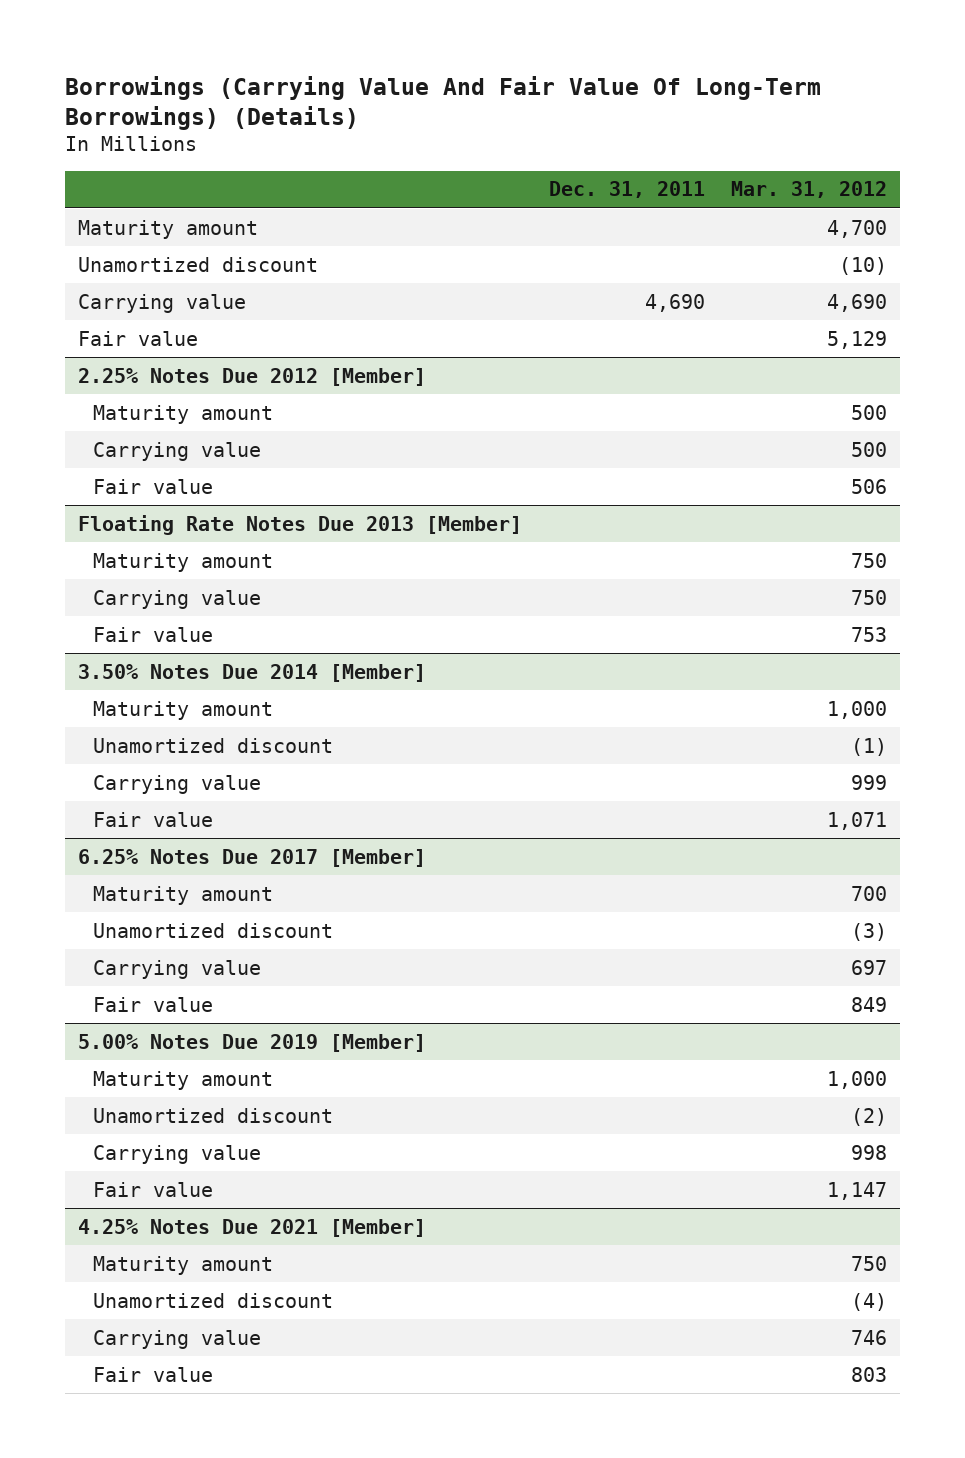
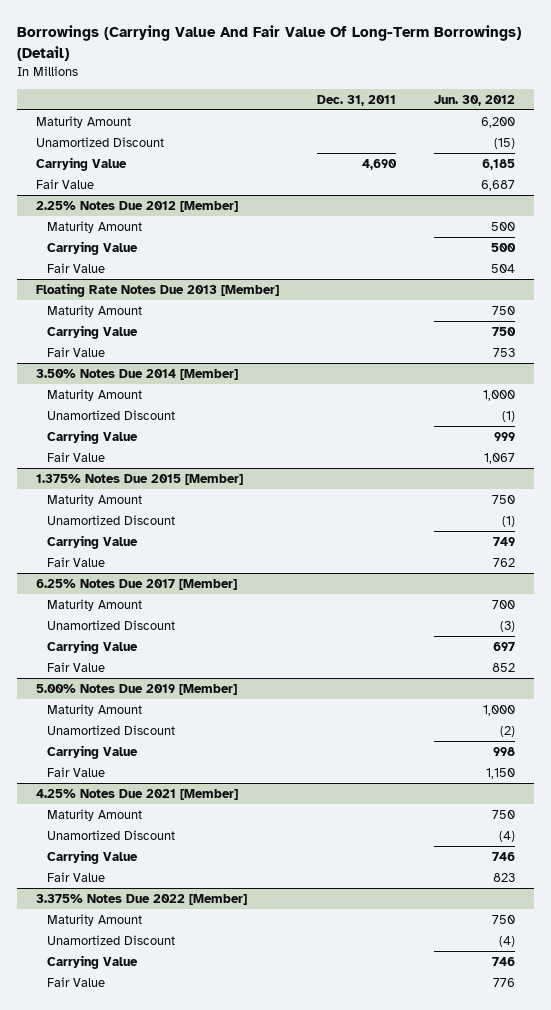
- Borrowings (Carrying Value And Fair Value Of Long-Term Borrowings) (Details)
+ Borrowings (Carrying Value And Fair Value Of Long-Term Borrowings) (Detail)
- | Dec. 31, 2011 | Mar. 31, 2012
+ | Dec. 31, 2011 | Jun. 30, 2012
- Maturity amount | | 4,700
- Unamortized discount | | (10)
- Carrying value | 4,690 | 4,690
- Fair value | | 5,129
+ Maturity Amount | | 6,200
+ Unamortized Discount | | (15)
+ Carrying Value | 4,690 | 6,185
+ Fair Value | | 6,687
@ 2.25% Notes Due 2012 [Member]
- Maturity amount | | 500
- Carrying value | | 500
- Fair value | | 506
+ Maturity Amount | | 500
+ Carrying Value | | 500
+ Fair Value | | 504
@ Floating Rate Notes Due 2013 [Member]
- Maturity amount | | 750
- Carrying value | | 750
- Fair value | | 753
+ Maturity Amount | | 750
+ Carrying Value | | 750
+ Fair Value | | 753
@ 3.50% Notes Due 2014 [Member]
- Maturity amount | | 1,000
- Unamortized discount | | (1)
- Carrying value | | 999
- Fair value | | 1,071
+ Maturity Amount | | 1,000
+ Unamortized Discount | | (1)
+ Carrying Value | | 999
+ Fair Value | | 1,067
+ 1.375% Notes Due 2015 [Member]
+ Maturity Amount | | 750
+ Unamortized Discount | | (1)
+ Carrying Value | | 749
+ Fair Value | | 762
@ 6.25% Notes Due 2017 [Member]
- Maturity amount | | 700
- Unamortized discount | | (3)
- Carrying value | | 697
- Fair value | | 849
+ Maturity Amount | | 700
+ Unamortized Discount | | (3)
+ Carrying Value | | 697
+ Fair Value | | 852
@ 5.00% Notes Due 2019 [Member]
- Maturity amount | | 1,000
- Unamortized discount | | (2)
- Carrying value | | 998
- Fair value | | 1,147
+ Maturity Amount | | 1,000
+ Unamortized Discount | | (2)
+ Carrying Value | | 998
+ Fair Value | | 1,150
@ 4.25% Notes Due 2021 [Member]
- Maturity amount | | 750
- Unamortized discount | | (4)
- Carrying value | | 746
- Fair value | | 803
+ Maturity Amount | | 750
+ Unamortized Discount | | (4)
+ Carrying Value | | 746
+ Fair Value | | 823
+ 3.375% Notes Due 2022 [Member]
+ Maturity Amount | | 750
+ Unamortized Discount | | (4)
+ Carrying Value | | 746
+ Fair Value | | 776

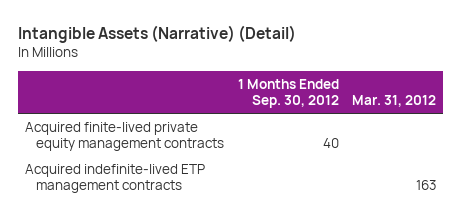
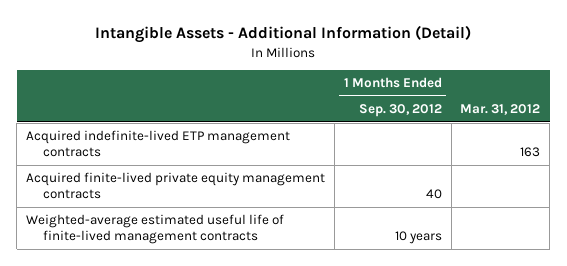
- Intangible Assets (Narrative) (Detail)
+ Intangible Assets - Additional Information (Detail)
moved down: Acquired finite-lived private equity management contracts | 40 |
+ Weighted-average estimated useful life of finite-lived management contracts | 10 years |

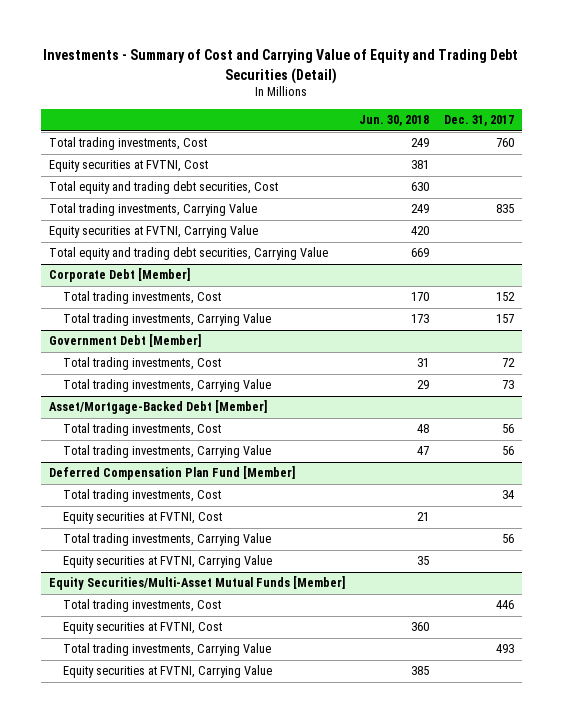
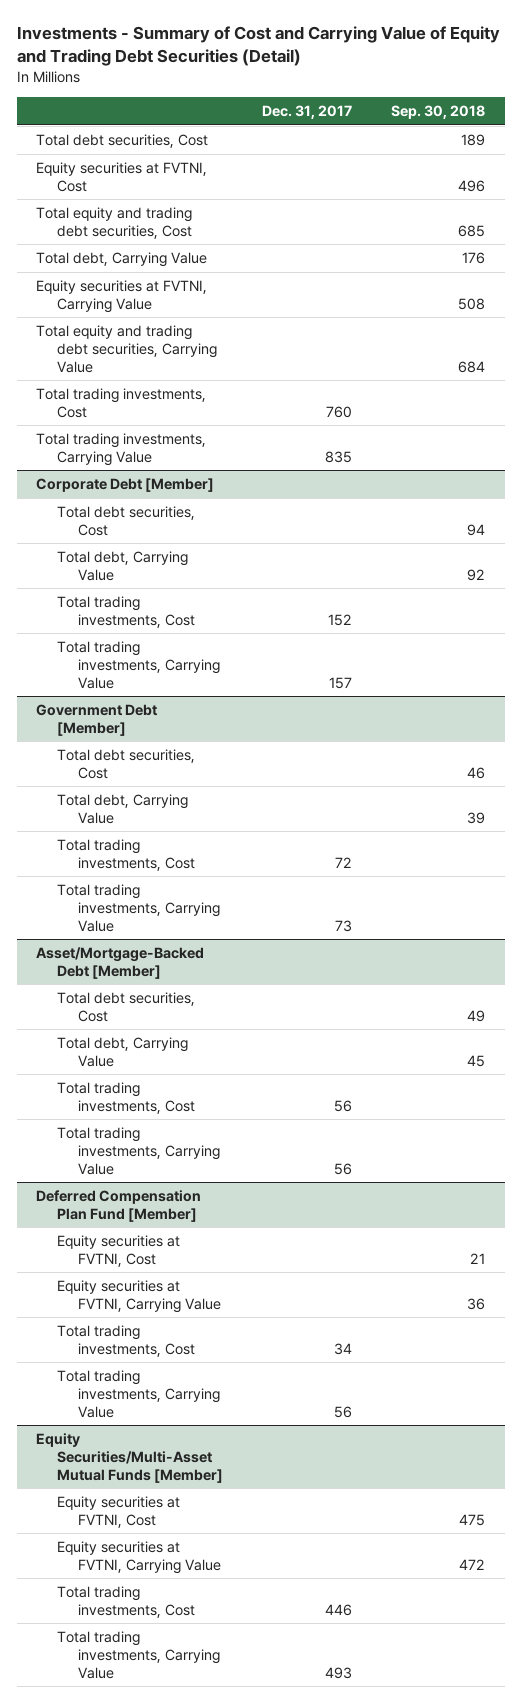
- | Jun. 30, 2018 | Dec. 31, 2017
+ | Dec. 31, 2017 | Sep. 30, 2018
+ Total debt securities, Cost | | 189
+ Total debt, Carrying Value | | 176
moved down: Total trading investments, Cost | 760 |
moved down: Total trading investments, Carrying Value | 835 |
@ Corporate Debt [Member]
+ Total debt securities, Cost | | 94
+ Total debt, Carrying Value | | 92
@ Government Debt [Member]
+ Total debt securities, Cost | | 46
+ Total debt, Carrying Value | | 39
@ Asset/Mortgage-Backed Debt [Member]
+ Total debt securities, Cost | | 49
+ Total debt, Carrying Value | | 45
@ Deferred Compensation Plan Fund [Member]
moved down: Total trading investments, Cost | 34 |
moved down: Total trading investments, Carrying Value | 56 |
@ Equity Securities/Multi-Asset Mutual Funds [Member]
moved down: Total trading investments, Cost | 446 |
moved down: Total trading investments, Carrying Value | 493 |

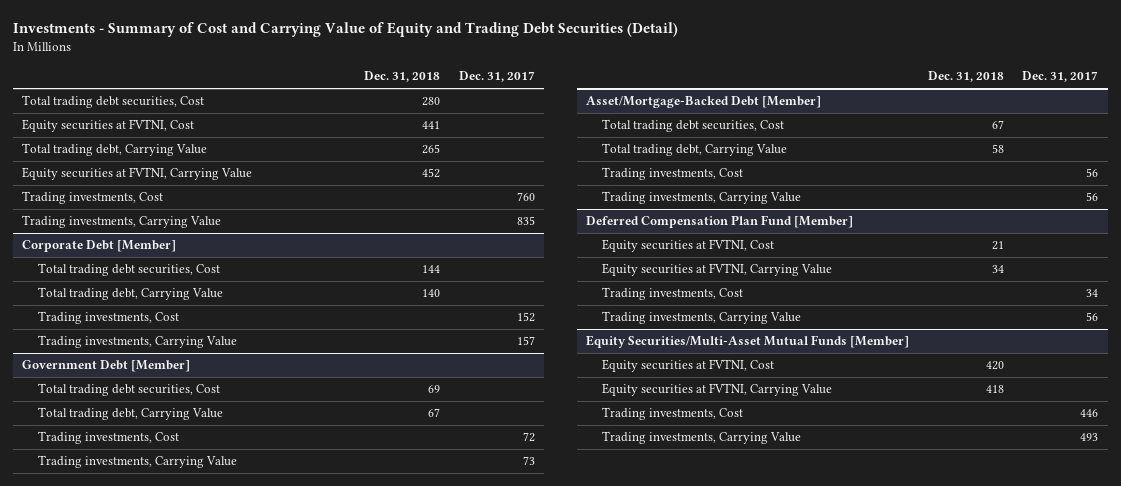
- | Dec. 31, 2017 | Sep. 30, 2018
+ | Dec. 31, 2018 | Dec. 31, 2017
- Total debt securities, Cost | | 189
+ Total trading debt securities, Cost | 280 |
- Total equity and trading debt securities, Cost | | 685
- Total debt, Carrying Value | | 176
+ Total trading debt, Carrying Value | 265 |
- Total equity and trading debt securities, Carrying Value | | 684
- Total trading investments, Cost | 760 |
- Total trading investments, Carrying Value | 835 |
+ Trading investments, Cost | | 760
+ Trading investments, Carrying Value | | 835
@ Corporate Debt [Member]
- Total debt securities, Cost | | 94
- Total debt, Carrying Value | | 92
- Total trading investments, Cost | 152 |
- Total trading investments, Carrying Value | 157 |
+ Total trading debt securities, Cost | 144 |
+ Total trading debt, Carrying Value | 140 |
+ Trading investments, Cost | | 152
+ Trading investments, Carrying Value | | 157
@ Government Debt [Member]
- Total debt securities, Cost | | 46
- Total debt, Carrying Value | | 39
- Total trading investments, Cost | 72 |
- Total trading investments, Carrying Value | 73 |
+ Total trading debt securities, Cost | 69 |
+ Total trading debt, Carrying Value | 67 |
+ Trading investments, Cost | | 72
+ Trading investments, Carrying Value | | 73
@ Asset/Mortgage-Backed Debt [Member]
- Total debt securities, Cost | | 49
- Total debt, Carrying Value | | 45
- Total trading investments, Cost | 56 |
- Total trading investments, Carrying Value | 56 |
+ Total trading debt securities, Cost | 67 |
+ Total trading debt, Carrying Value | 58 |
+ Trading investments, Cost | | 56
+ Trading investments, Carrying Value | | 56
@ Deferred Compensation Plan Fund [Member]
- Total trading investments, Cost | 34 |
- Total trading investments, Carrying Value | 56 |
+ Trading investments, Cost | | 34
+ Trading investments, Carrying Value | | 56
@ Equity Securities/Multi-Asset Mutual Funds [Member]
- Total trading investments, Cost | 446 |
- Total trading investments, Carrying Value | 493 |
+ Trading investments, Cost | | 446
+ Trading investments, Carrying Value | | 493

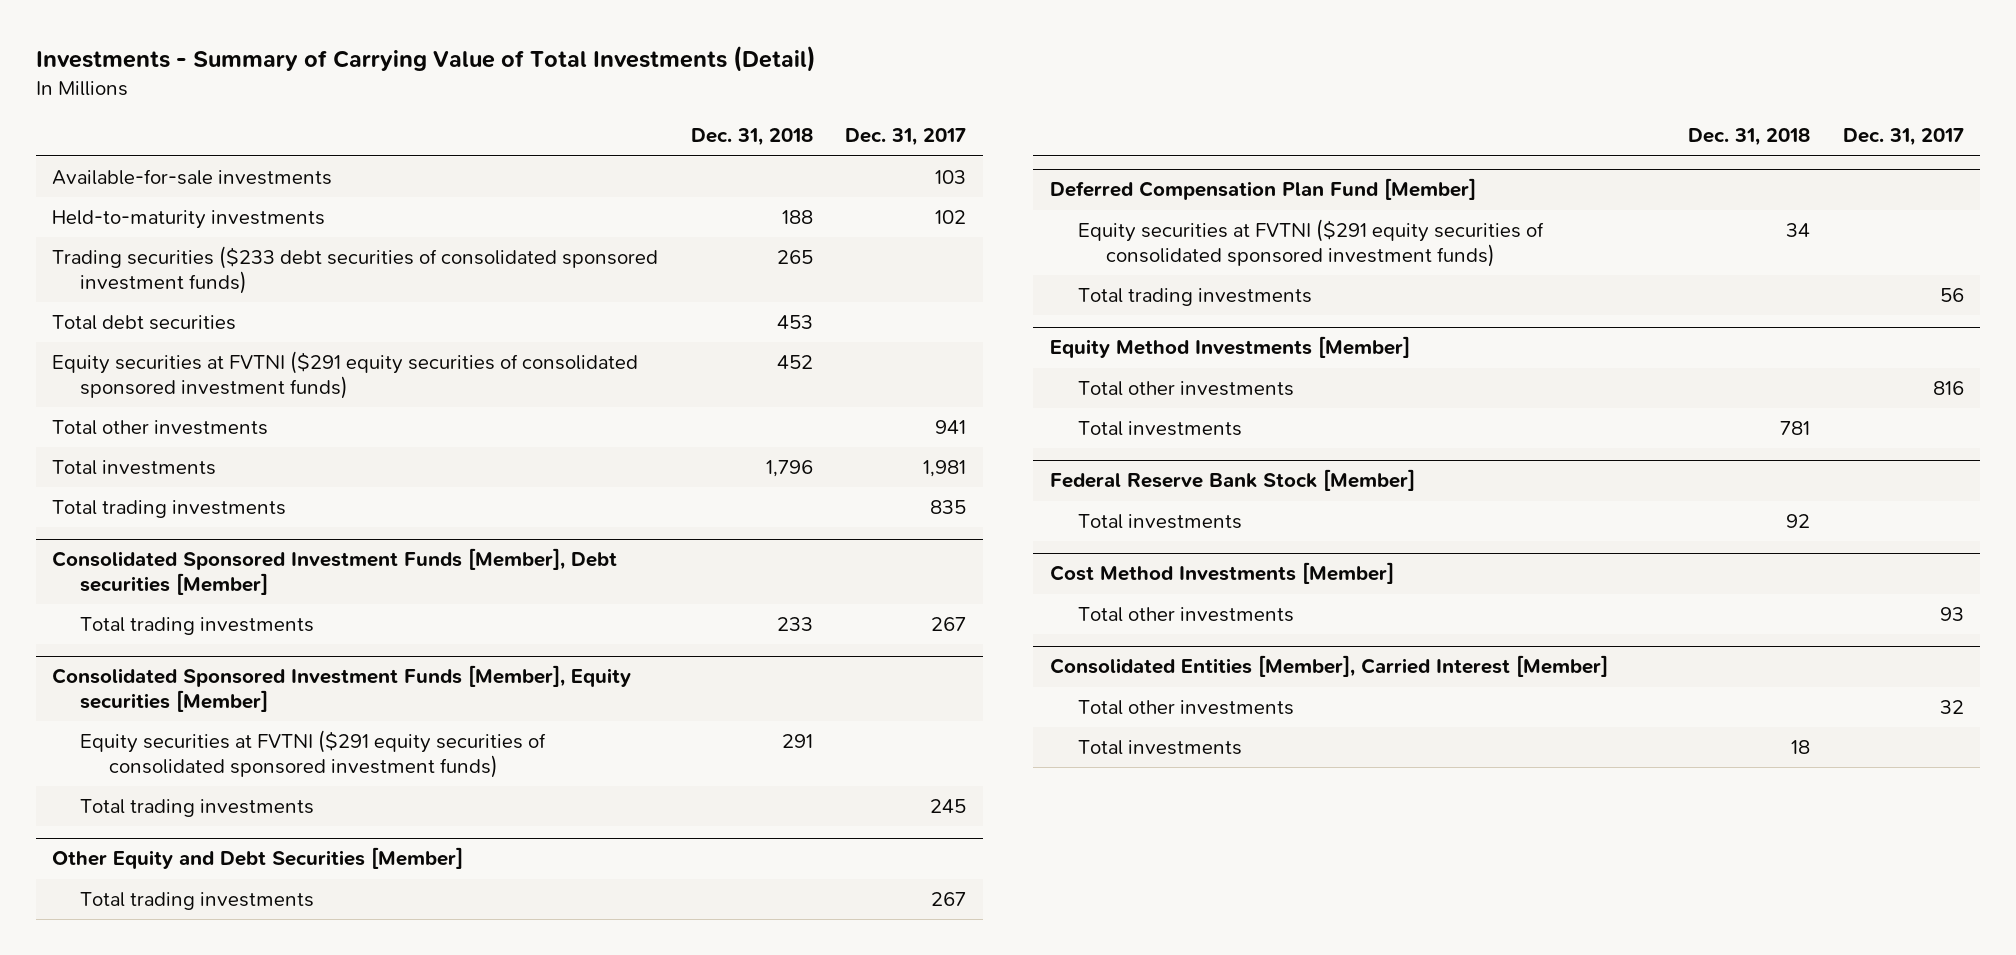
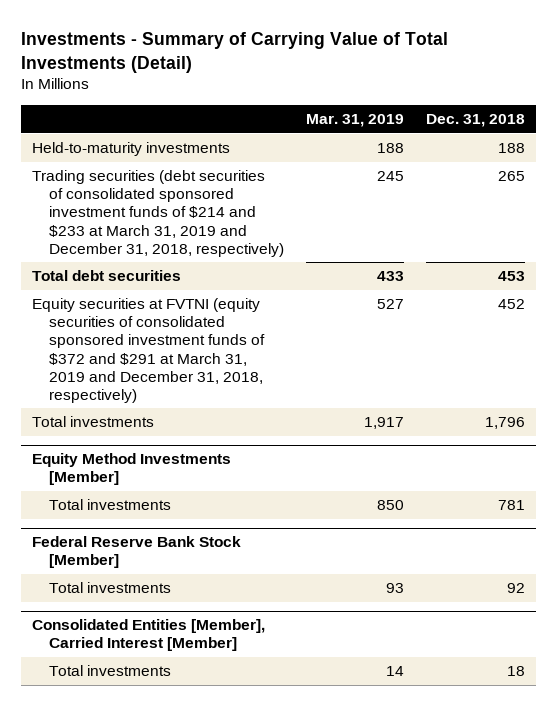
- | Dec. 31, 2018 | Dec. 31, 2017
+ | Mar. 31, 2019 | Dec. 31, 2018
- Available-for-sale investments | | 103
- Trading securities ($233 debt securities of consolidated sponsored investment funds) | 265 |
+ Trading securities (debt securities of consolidated sponsored investment funds of $214 and $233 at March 31, 2019 and December 31, 2018, respectively) | 245 | 265
- Equity securities at FVTNI ($291 equity securities of consolidated sponsored investment funds) | 452 |
- Total other investments | | 941
+ Equity securities at FVTNI (equity securities of consolidated sponsored investment funds of $372 and $291 at March 31, 2019 and December 31, 2018, respectively) | 527 | 452
- Total trading investments | | 835
- Consolidated Sponsored Investment Funds [Member], Debt securities [Member]
- Total trading investments | 233 | 267
- Consolidated Sponsored Investment Funds [Member], Equity securities [Member]
- Equity securities at FVTNI ($291 equity securities of consolidated sponsored investment funds) | 291 |
- Total trading investments | | 245
- Other Equity and Debt Securities [Member]
- Total trading investments | | 267
- Deferred Compensation Plan Fund [Member]
- Equity securities at FVTNI ($291 equity securities of consolidated sponsored investment funds) | 34 |
- Total trading investments | | 56
@ Equity Method Investments [Member]
- Total other investments | | 816
- Cost Method Investments [Member]
- Total other investments | | 93
@ Consolidated Entities [Member], Carried Interest [Member]
- Total other investments | | 32

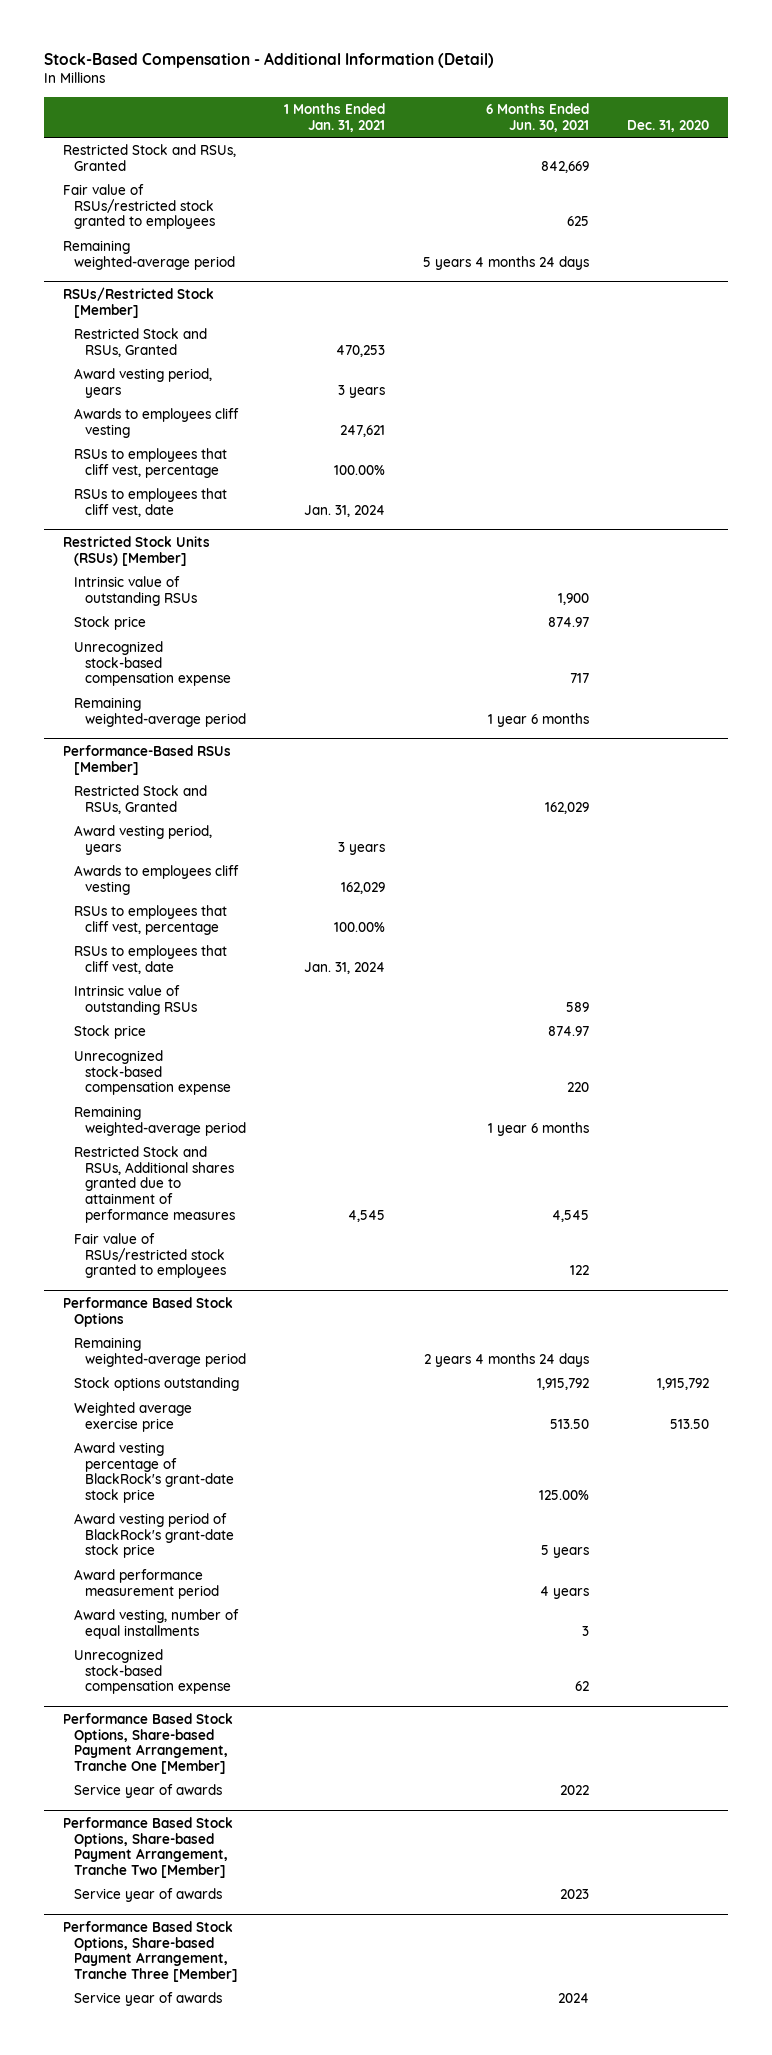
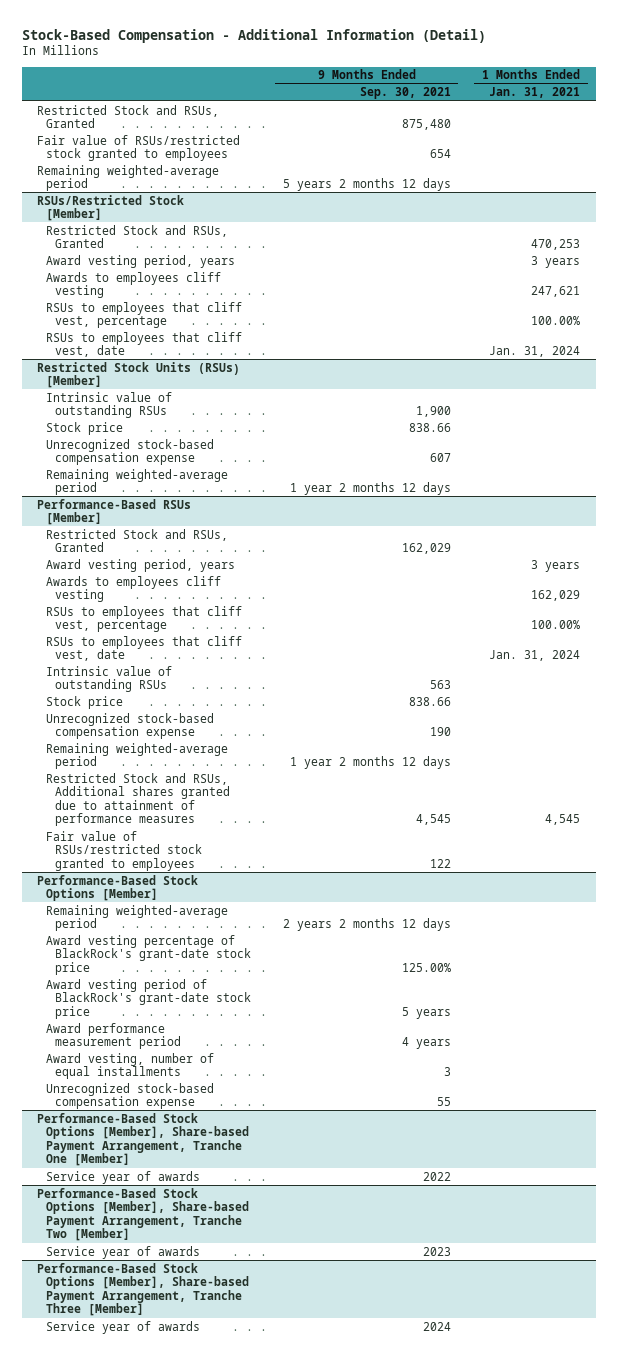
- | 1 Months Ended Jan. 31, 2021 | 6 Months Ended Jun. 30, 2021 | Dec. 31, 2020
+ | 9 Months Ended Sep. 30, 2021 | 1 Months Ended Jan. 31, 2021
- Performance Based Stock Options
+ Performance-Based Stock Options [Member]
- Stock options outstanding | | 1,915,792 | 1,915,792
- Weighted average exercise price | | 513.50 | 513.50
- Performance Based Stock Options, Share-based Payment Arrangement, Tranche One [Member]
+ Performance-Based Stock Options [Member], Share-based Payment Arrangement, Tranche One [Member]
- Performance Based Stock Options, Share-based Payment Arrangement, Tranche Two [Member]
+ Performance-Based Stock Options [Member], Share-based Payment Arrangement, Tranche Two [Member]
- Performance Based Stock Options, Share-based Payment Arrangement, Tranche Three [Member]
+ Performance-Based Stock Options [Member], Share-based Payment Arrangement, Tranche Three [Member]

